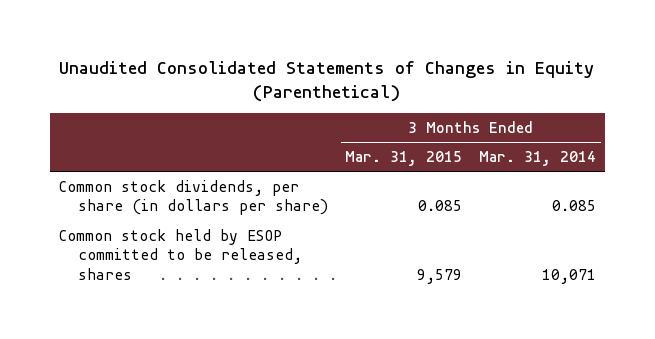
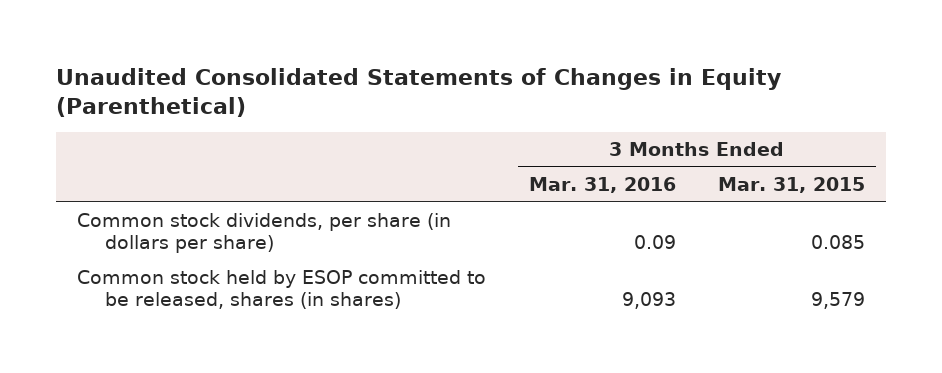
- | 3 Months Ended Mar. 31, 2015 | 3 Months Ended Mar. 31, 2014
+ | 3 Months Ended Mar. 31, 2016 | 3 Months Ended Mar. 31, 2015
- Common stock held by ESOP committed to be released, shares | 9,579 | 10,071
+ Common stock held by ESOP committed to be released, shares (in shares) | 9,093 | 9,579

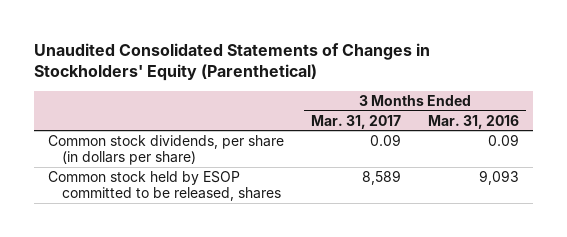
- Unaudited Consolidated Statements of Changes in Equity (Parenthetical)
+ Unaudited Consolidated Statements of Changes in Stockholders' Equity (Parenthetical)
- | 3 Months Ended Mar. 31, 2016 | 3 Months Ended Mar. 31, 2015
+ | 3 Months Ended Mar. 31, 2017 | 3 Months Ended Mar. 31, 2016
- Common stock held by ESOP committed to be released, shares (in shares) | 9,093 | 9,579
+ Common stock held by ESOP committed to be released, shares | 8,589 | 9,093

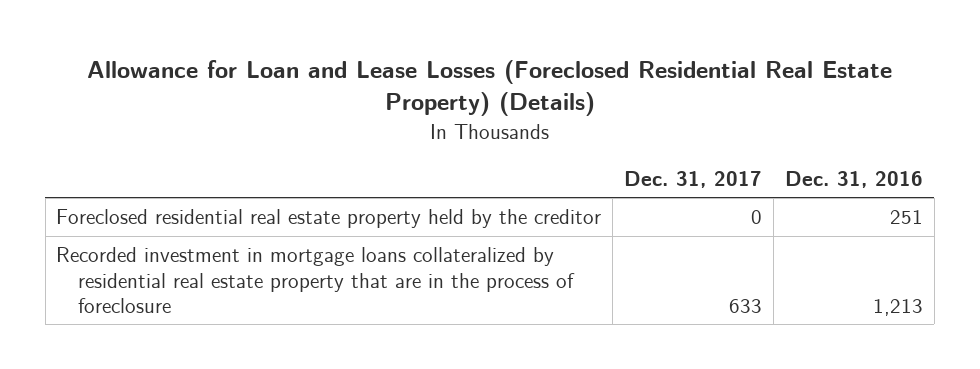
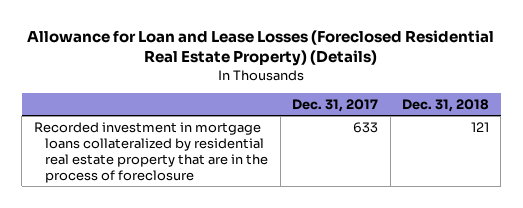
- | Dec. 31, 2017 | Dec. 31, 2016
+ | Dec. 31, 2017 | Dec. 31, 2018
- Foreclosed residential real estate property held by the creditor | 0 | 251

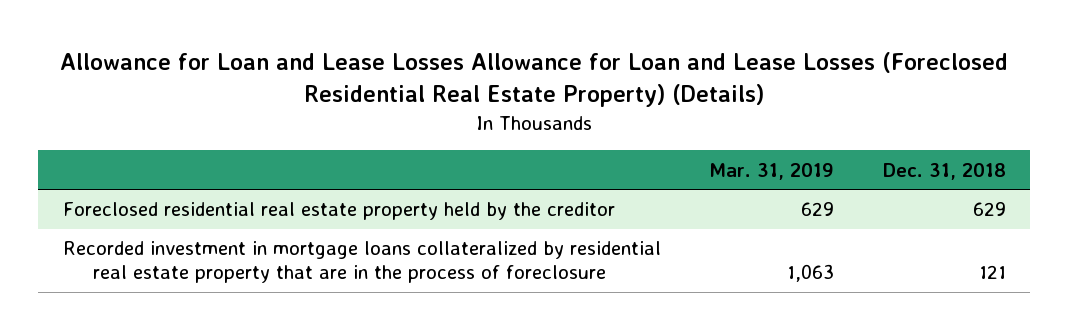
- Allowance for Loan and Lease Losses (Foreclosed Residential Real Estate Property) (Details)
+ Allowance for Loan and Lease Losses Allowance for Loan and Lease Losses (Foreclosed Residential Real Estate Property) (Details)
- | Dec. 31, 2017 | Dec. 31, 2018
+ | Mar. 31, 2019 | Dec. 31, 2018
+ Foreclosed residential real estate property held by the creditor | 629 | 629

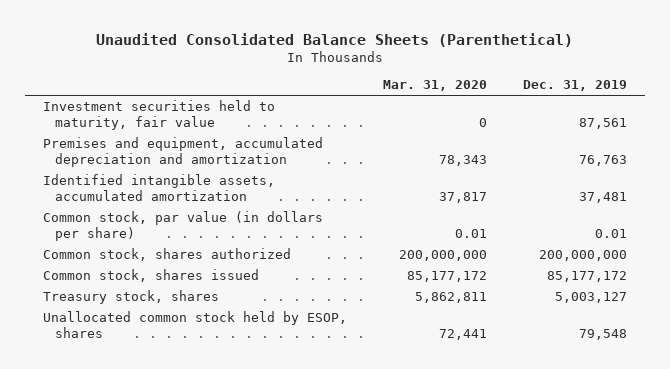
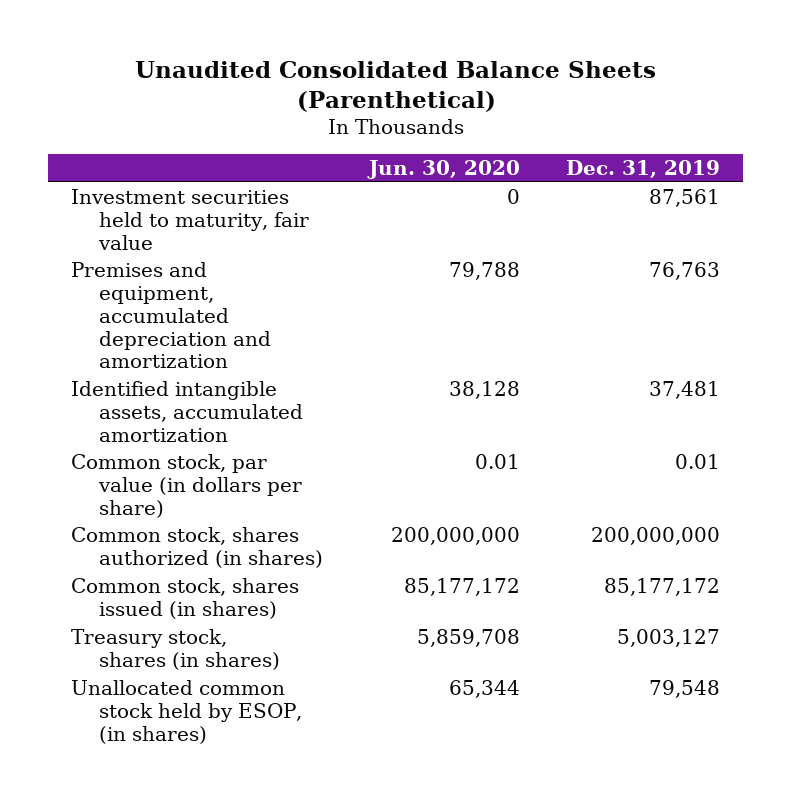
- | Mar. 31, 2020 | Dec. 31, 2019
+ | Jun. 30, 2020 | Dec. 31, 2019
- Common stock, shares authorized | 200,000,000 | 200,000,000
- Common stock, shares issued | 85,177,172 | 85,177,172
- Treasury stock, shares | 5,862,811 | 5,003,127
- Unallocated common stock held by ESOP, shares | 72,441 | 79,548
+ Common stock, shares authorized (in shares) | 200,000,000 | 200,000,000
+ Common stock, shares issued (in shares) | 85,177,172 | 85,177,172
+ Treasury stock, shares (in shares) | 5,859,708 | 5,003,127
+ Unallocated common stock held by ESOP, (in shares) | 65,344 | 79,548

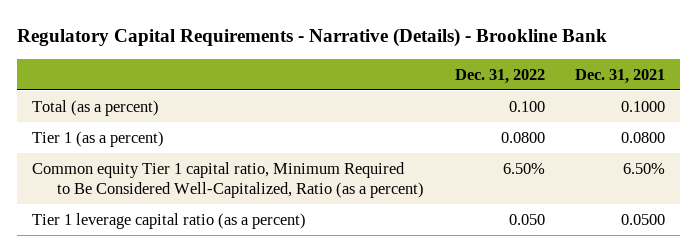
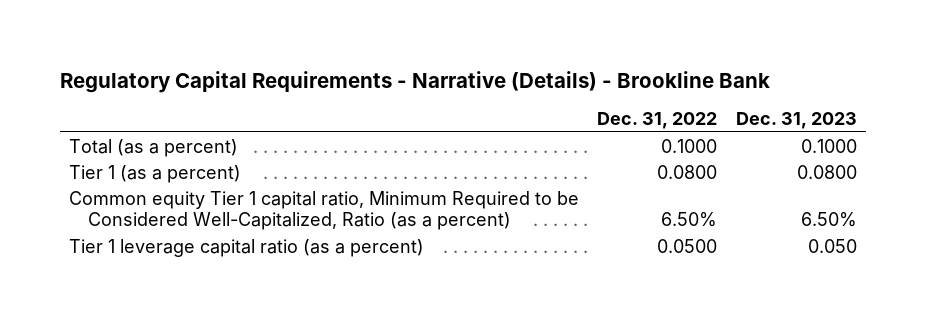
- | Dec. 31, 2022 | Dec. 31, 2021
+ | Dec. 31, 2022 | Dec. 31, 2023
- Total (as a percent) | 0.100 | 0.1000
+ Total (as a percent) | 0.1000 | 0.1000
- Common equity Tier 1 capital ratio, Minimum Required to Be Considered Well-Capitalized, Ratio (as a percent) | 6.50% | 6.50%
- Tier 1 leverage capital ratio (as a percent) | 0.050 | 0.0500
+ Common equity Tier 1 capital ratio, Minimum Required to be Considered Well-Capitalized, Ratio (as a percent) | 6.50% | 6.50%
+ Tier 1 leverage capital ratio (as a percent) | 0.0500 | 0.050

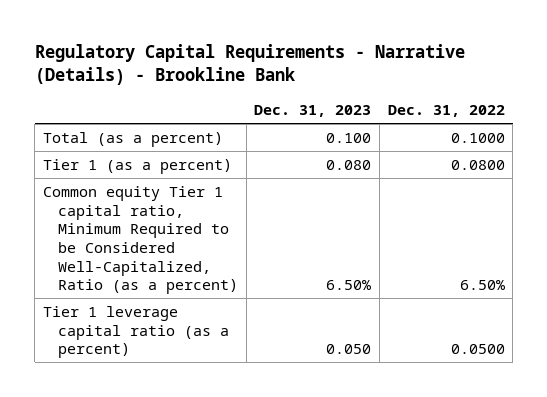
- | Dec. 31, 2022 | Dec. 31, 2023
+ | Dec. 31, 2023 | Dec. 31, 2022
- Total (as a percent) | 0.1000 | 0.1000
- Tier 1 (as a percent) | 0.0800 | 0.0800
+ Total (as a percent) | 0.100 | 0.1000
+ Tier 1 (as a percent) | 0.080 | 0.0800

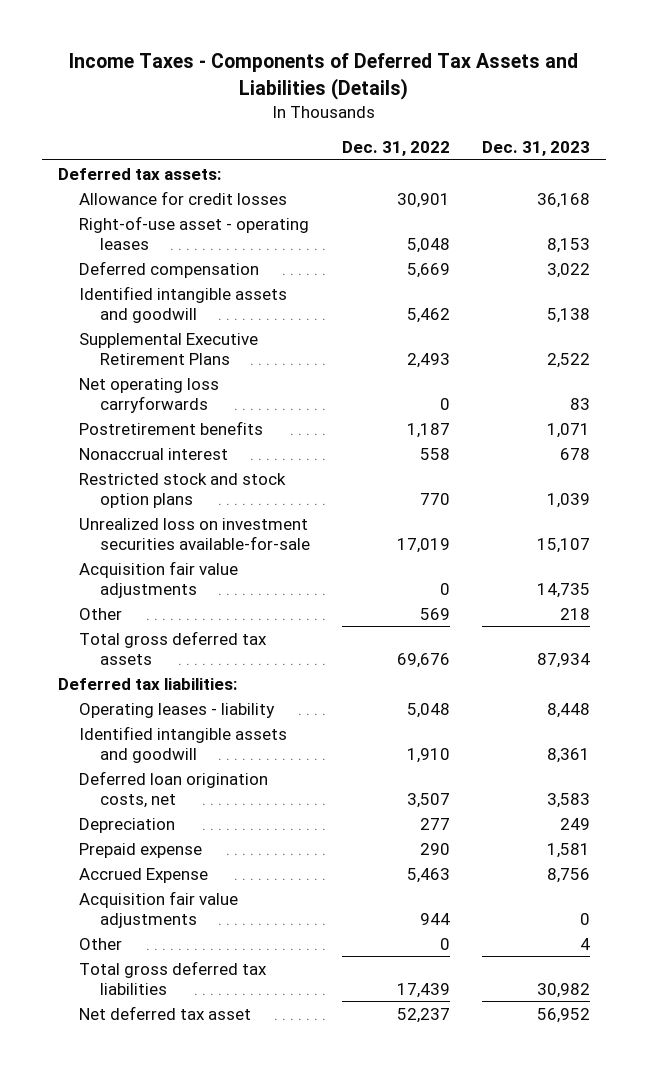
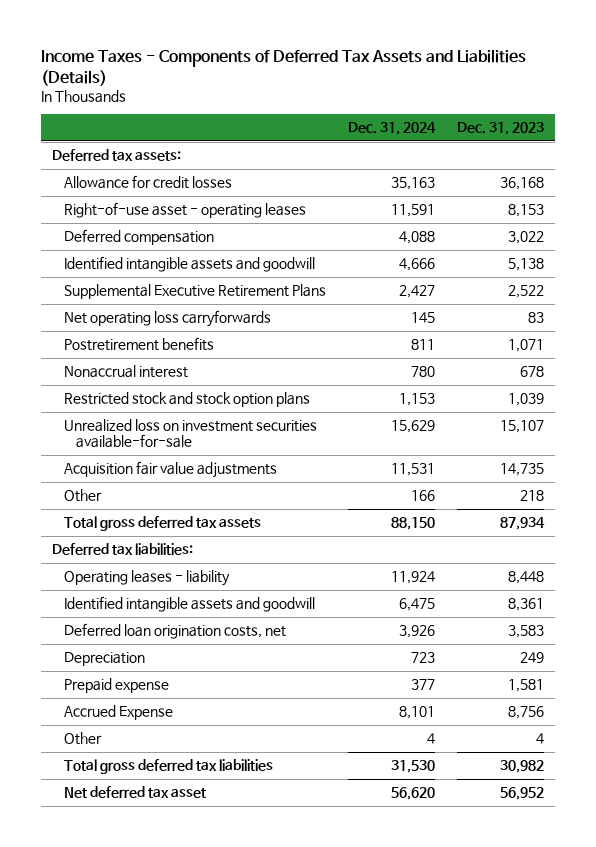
- | Dec. 31, 2022 | Dec. 31, 2023
+ | Dec. 31, 2024 | Dec. 31, 2023
- Acquisition fair value adjustments | 944 | 0

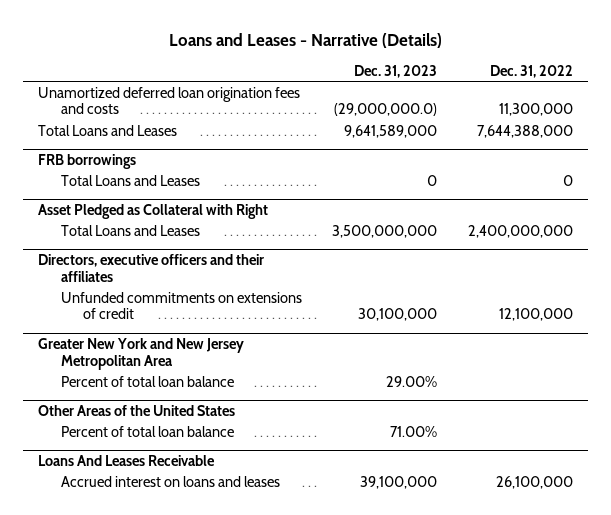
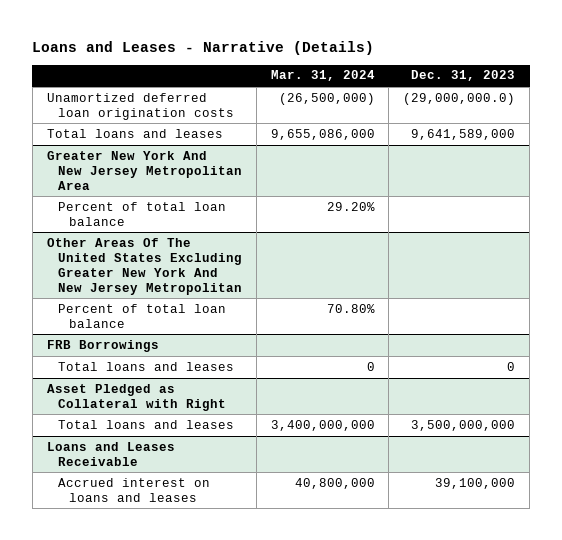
- | Dec. 31, 2023 | Dec. 31, 2022
+ | Mar. 31, 2024 | Dec. 31, 2023
- Unamortized deferred loan origination fees and costs | (29,000,000.0) | 11,300,000
- Total Loans and Leases | 9,641,589,000 | 7,644,388,000
- FRB borrowings
- Total Loans and Leases | 0 | 0
+ Unamortized deferred loan origination costs | (26,500,000) | (29,000,000.0)
+ Total loans and leases | 9,655,086,000 | 9,641,589,000
+ Greater New York And New Jersey Metropolitan Area
+ Percent of total loan balance | 29.20% |
+ Other Areas Of The United States Excluding Greater New York And New Jersey Metropolitan
+ Percent of total loan balance | 70.80% |
+ FRB Borrowings
+ Total loans and leases | 0 | 0
@ Asset Pledged as Collateral with Right
- Total Loans and Leases | 3,500,000,000 | 2,400,000,000
- Directors, executive officers and their affiliates
- Unfunded commitments on extensions of credit | 30,100,000 | 12,100,000
- Greater New York and New Jersey Metropolitan Area
- Percent of total loan balance | 29.00% |
- Other Areas of the United States
- Percent of total loan balance | 71.00% |
- Loans And Leases Receivable
@ Asset Pledged as Collateral with Right
+ Total loans and leases | 3,400,000,000 | 3,500,000,000
+ Loans and Leases Receivable

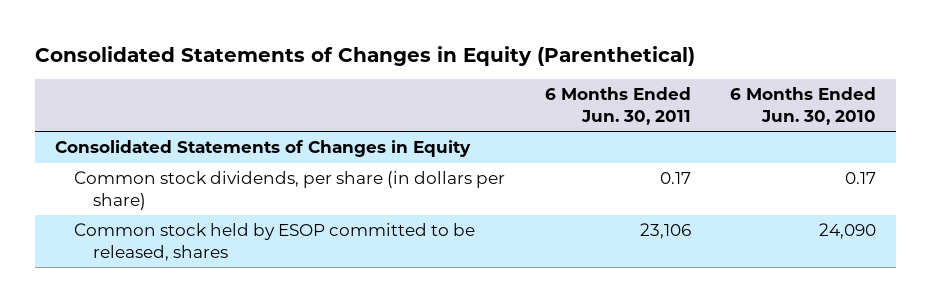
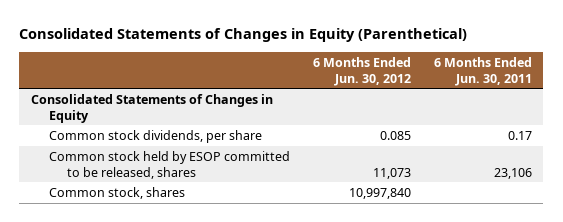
- | 6 Months Ended Jun. 30, 2011 | 6 Months Ended Jun. 30, 2010
+ | 6 Months Ended Jun. 30, 2012 | 6 Months Ended Jun. 30, 2011
- Common stock dividends, per share (in dollars per share) | 0.17 | 0.17
+ Common stock dividends, per share | 0.085 | 0.17
+ Common stock, shares | 10,997,840 |

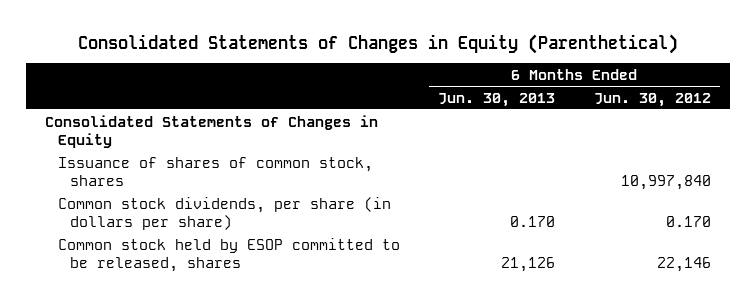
- | 6 Months Ended Jun. 30, 2012 | 6 Months Ended Jun. 30, 2011
+ | 6 Months Ended Jun. 30, 2013 | 6 Months Ended Jun. 30, 2012
- Common stock dividends, per share | 0.085 | 0.17
- Common stock held by ESOP committed to be released, shares | 11,073 | 23,106
- Common stock, shares | 10,997,840 |
+ Issuance of shares of common stock, shares | | 10,997,840
+ Common stock dividends, per share (in dollars per share) | 0.170 | 0.170
+ Common stock held by ESOP committed to be released, shares | 21,126 | 22,146

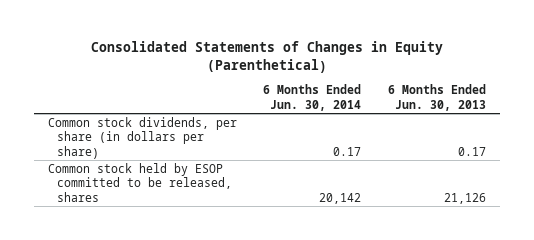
- | 6 Months Ended Jun. 30, 2013 | 6 Months Ended Jun. 30, 2012
+ | 6 Months Ended Jun. 30, 2014 | 6 Months Ended Jun. 30, 2013
- Consolidated Statements of Changes in Equity
- Issuance of shares of common stock, shares | | 10,997,840
- Common stock dividends, per share (in dollars per share) | 0.170 | 0.170
+ Common stock dividends, per share (in dollars per share) | 0.17 | 0.17

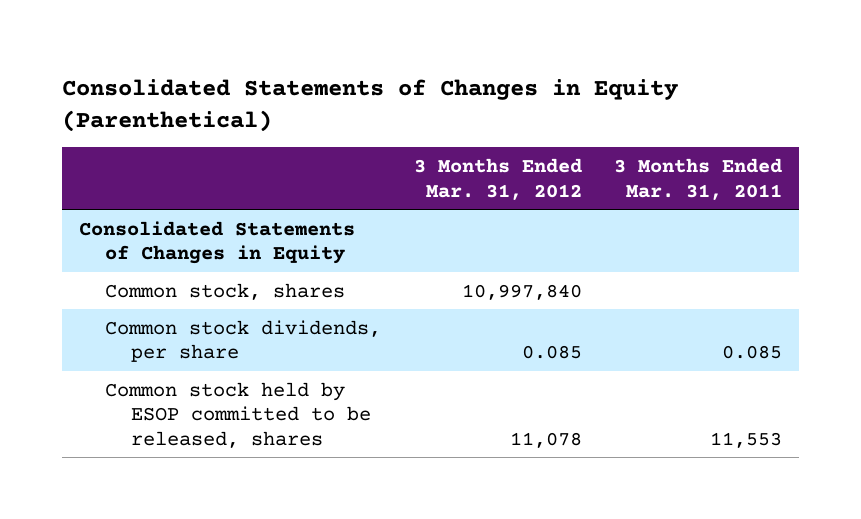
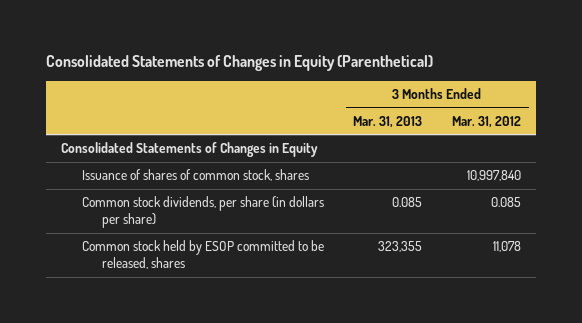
- | 3 Months Ended Mar. 31, 2012 | 3 Months Ended Mar. 31, 2011
+ | 3 Months Ended Mar. 31, 2013 | 3 Months Ended Mar. 31, 2012
- Common stock, shares | 10,997,840 |
- Common stock dividends, per share | 0.085 | 0.085
+ Issuance of shares of common stock, shares | | 10,997,840
+ Common stock dividends, per share (in dollars per share) | 0.085 | 0.085

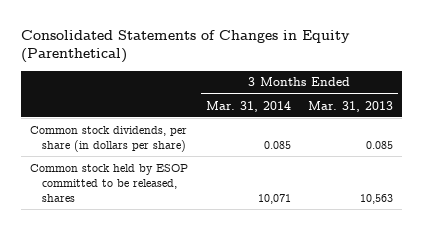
- | 3 Months Ended Mar. 31, 2013 | 3 Months Ended Mar. 31, 2012
+ | 3 Months Ended Mar. 31, 2014 | 3 Months Ended Mar. 31, 2013
- Consolidated Statements of Changes in Equity
- Issuance of shares of common stock, shares | | 10,997,840
- Common stock held by ESOP committed to be released, shares | 323,355 | 11,078
+ Common stock held by ESOP committed to be released, shares | 10,071 | 10,563

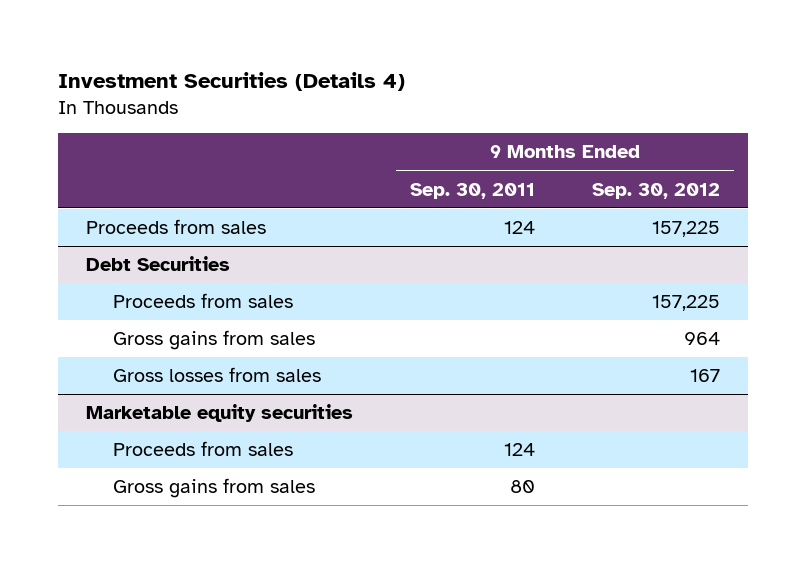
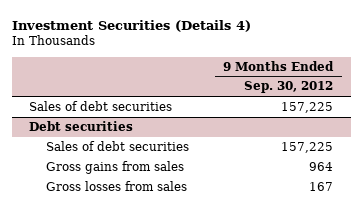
- | 9 Months Ended Sep. 30, 2011 | 9 Months Ended Sep. 30, 2012
+ | 9 Months Ended Sep. 30, 2012
- Proceeds from sales | 124 | 157,225
- Debt Securities
- Proceeds from sales | | 157,225
+ Sales of debt securities | 157,225
+ Debt securities
+ Sales of debt securities | 157,225
- Marketable equity securities
- Proceeds from sales | 124 |
- Gross gains from sales | 80 |

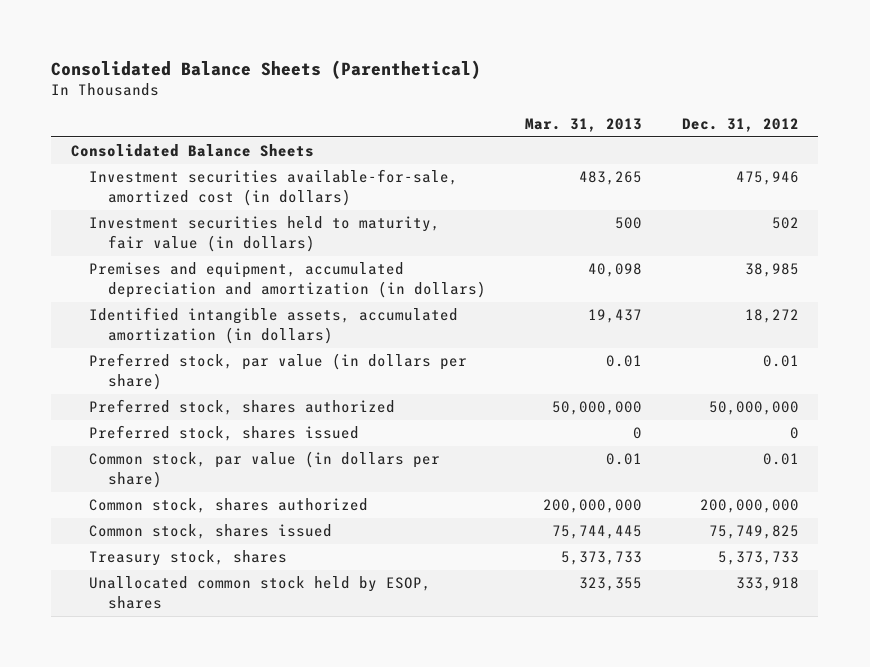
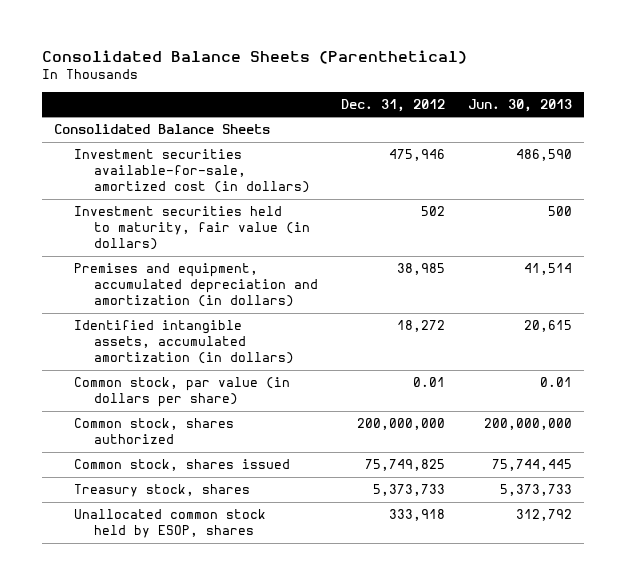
- | Mar. 31, 2013 | Dec. 31, 2012
+ | Dec. 31, 2012 | Jun. 30, 2013
- Preferred stock, par value (in dollars per share) | 0.01 | 0.01
- Preferred stock, shares authorized | 50,000,000 | 50,000,000
- Preferred stock, shares issued | 0 | 0

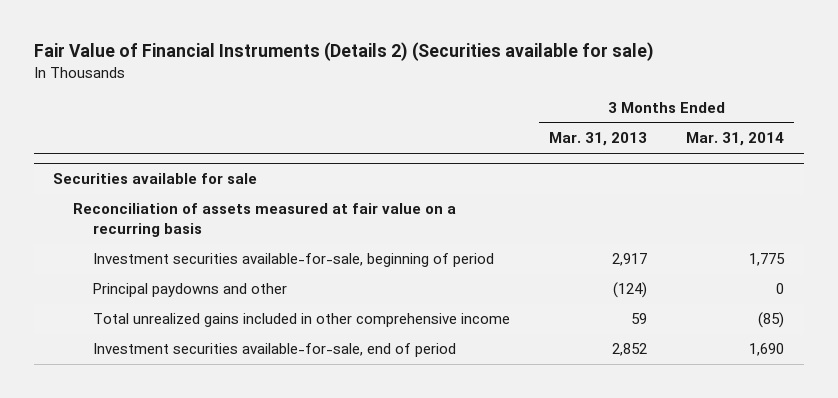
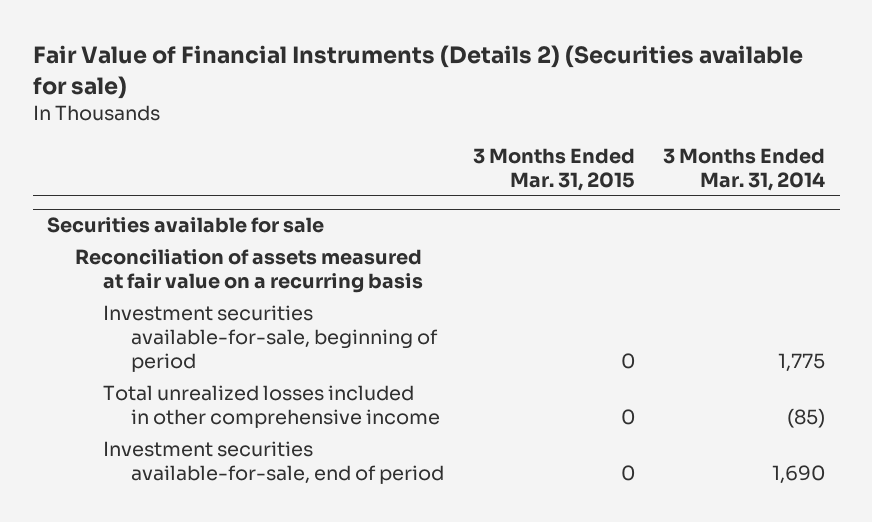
- | 3 Months Ended Mar. 31, 2013 | 3 Months Ended Mar. 31, 2014
+ | 3 Months Ended Mar. 31, 2015 | 3 Months Ended Mar. 31, 2014
@ Securities available for sale
- Principal paydowns and other | (124) | 0
- Total unrealized gains included in other comprehensive income | 59 | (85)
+ Total unrealized losses included in other comprehensive income | 0 | (85)

